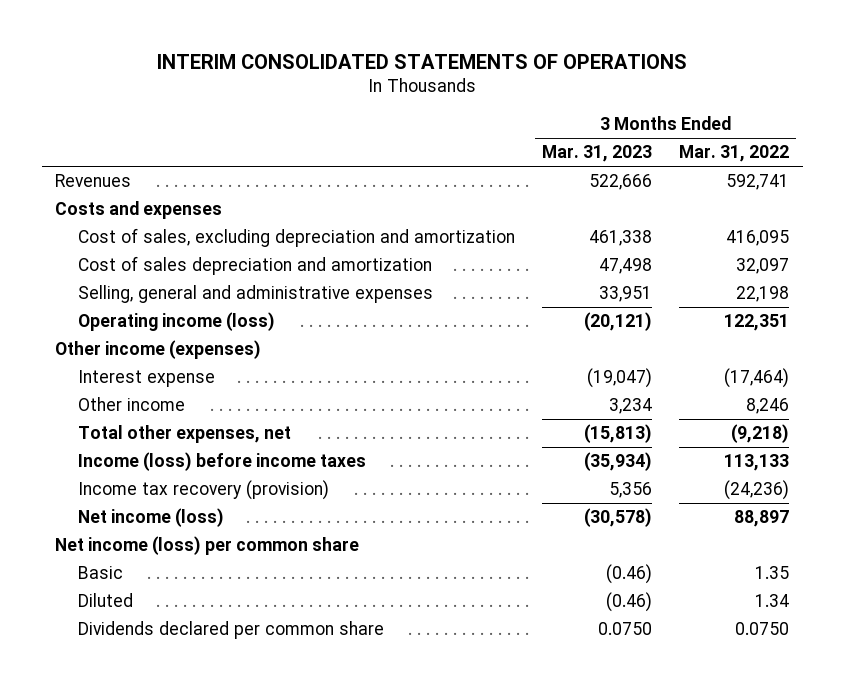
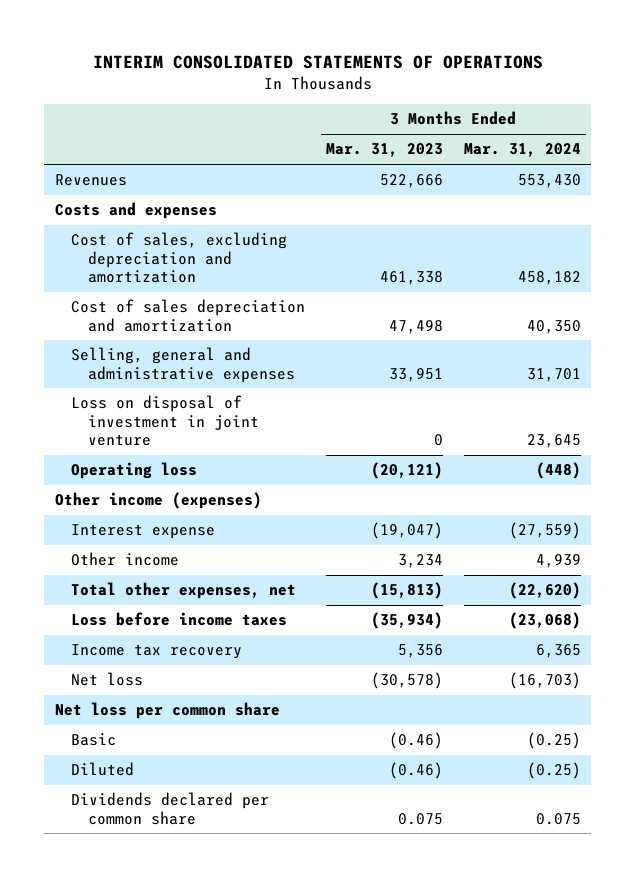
- | 3 Months Ended Mar. 31, 2023 | 3 Months Ended Mar. 31, 2022
+ | 3 Months Ended Mar. 31, 2023 | 3 Months Ended Mar. 31, 2024
- Operating income (loss) | (20,121) | 122,351
+ Loss on disposal of investment in joint venture | 0 | 23,645
+ Operating loss | (20,121) | (448)
- Income (loss) before income taxes | (35,934) | 113,133
- Income tax recovery (provision) | 5,356 | (24,236)
- Net income (loss) | (30,578) | 88,897
- Net income (loss) per common share
+ Loss before income taxes | (35,934) | (23,068)
+ Income tax recovery | 5,356 | 6,365
+ Net loss | (30,578) | (16,703)
+ Net loss per common share
- Dividends declared per common share | 0.0750 | 0.0750
+ Dividends declared per common share | 0.075 | 0.075

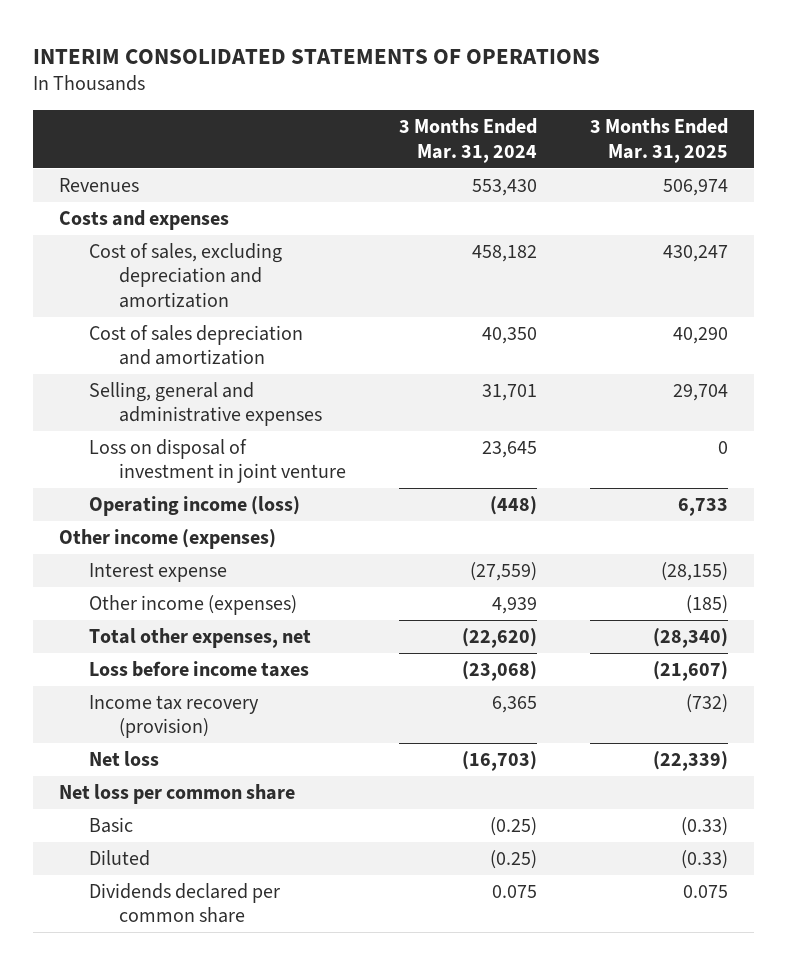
- | 3 Months Ended Mar. 31, 2023 | 3 Months Ended Mar. 31, 2024
+ | 3 Months Ended Mar. 31, 2024 | 3 Months Ended Mar. 31, 2025
- Operating loss | (20,121) | (448)
+ Operating income (loss) | (448) | 6,733
- Other income | 3,234 | 4,939
+ Other income (expenses) | 4,939 | (185)
- Income tax recovery | 5,356 | 6,365
+ Income tax recovery (provision) | 6,365 | (732)

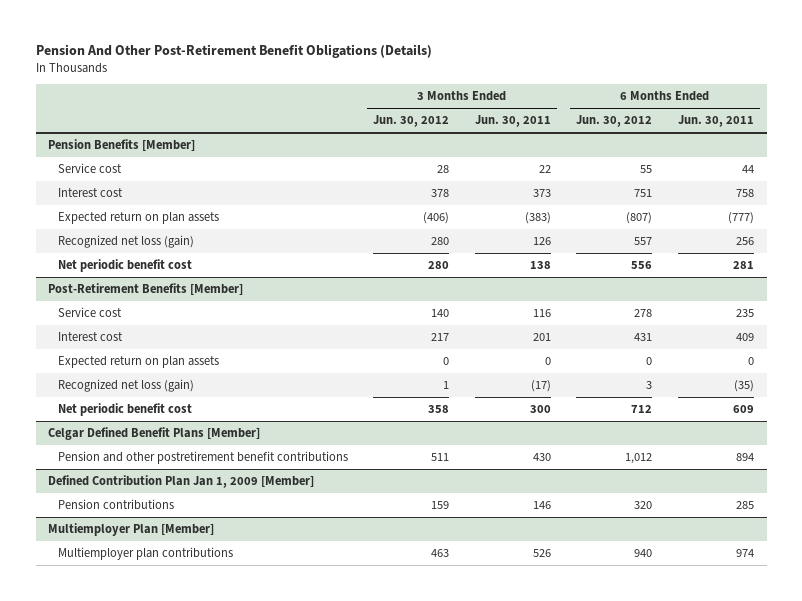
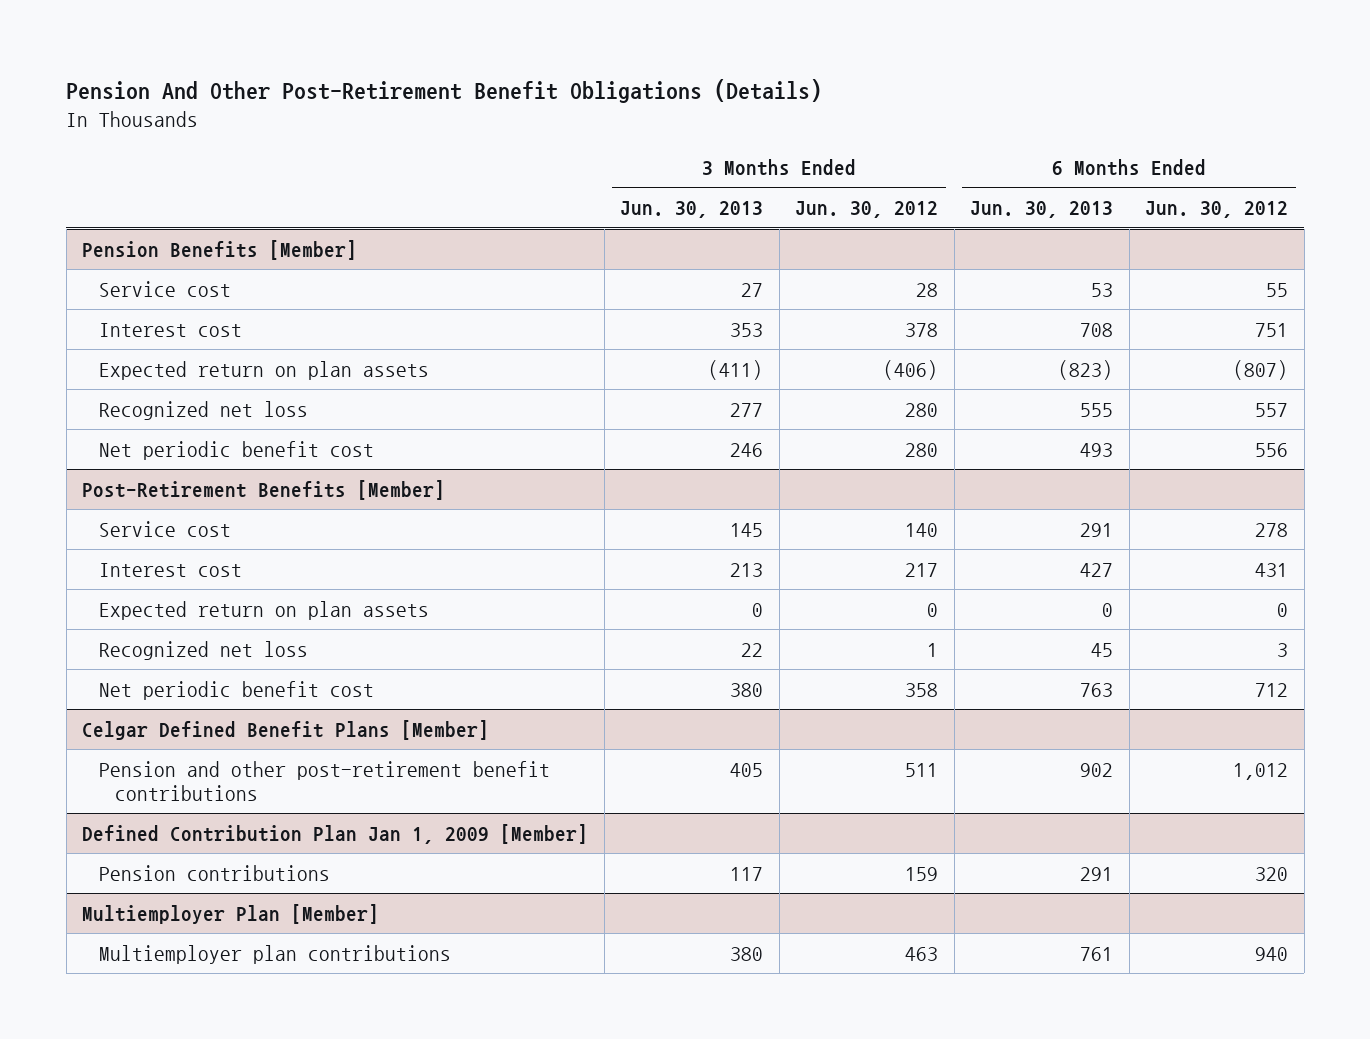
- | 3 Months Ended Jun. 30, 2012 | 3 Months Ended Jun. 30, 2011 | 6 Months Ended Jun. 30, 2012 | 6 Months Ended Jun. 30, 2011
+ | 3 Months Ended Jun. 30, 2013 | 3 Months Ended Jun. 30, 2012 | 6 Months Ended Jun. 30, 2013 | 6 Months Ended Jun. 30, 2012
@ Pension Benefits [Member]
- Recognized net loss (gain) | 280 | 126 | 557 | 256
+ Recognized net loss | 277 | 280 | 555 | 557
@ Post-Retirement Benefits [Member]
- Recognized net loss (gain) | 1 | (17) | 3 | (35)
+ Recognized net loss | 22 | 1 | 45 | 3
@ Celgar Defined Benefit Plans [Member]
- Pension and other postretirement benefit contributions | 511 | 430 | 1,012 | 894
+ Pension and other post-retirement benefit contributions | 405 | 511 | 902 | 1,012

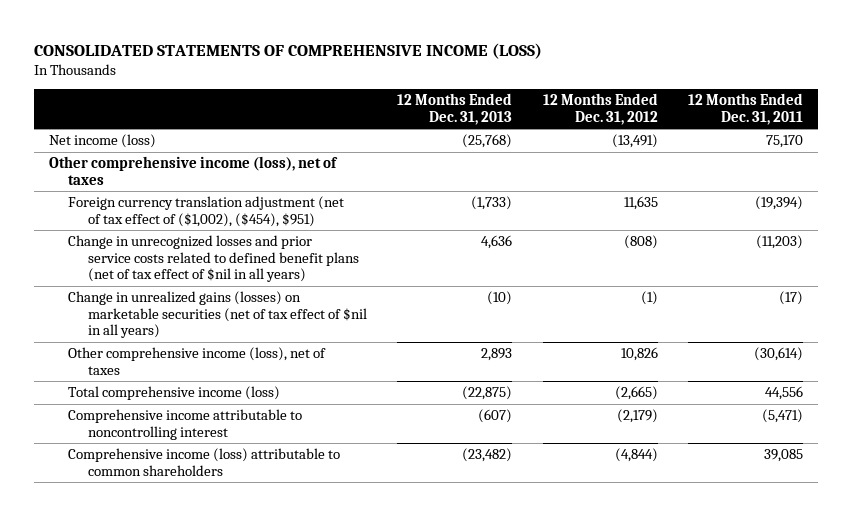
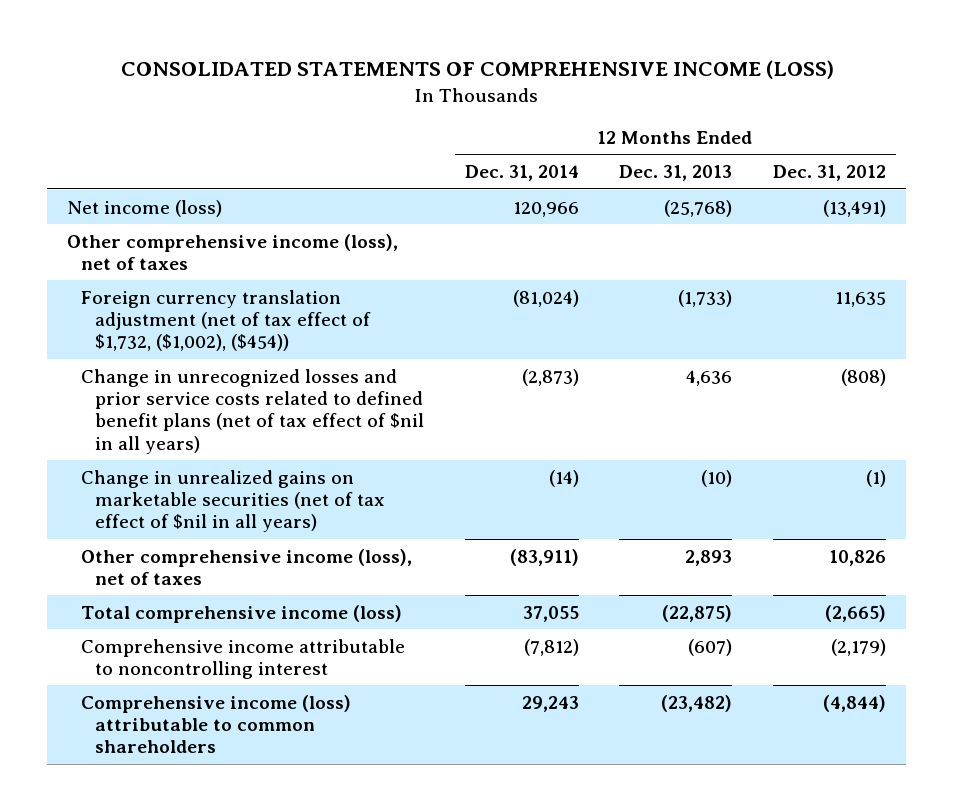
- | 12 Months Ended Dec. 31, 2013 | 12 Months Ended Dec. 31, 2012 | 12 Months Ended Dec. 31, 2011
+ | 12 Months Ended Dec. 31, 2014 | 12 Months Ended Dec. 31, 2013 | 12 Months Ended Dec. 31, 2012
- Foreign currency translation adjustment (net of tax effect of ($1,002), ($454), $951) | (1,733) | 11,635 | (19,394)
+ Foreign currency translation adjustment (net of tax effect of $1,732, ($1,002), ($454)) | (81,024) | (1,733) | 11,635
- Change in unrealized gains (losses) on marketable securities (net of tax effect of $nil in all years) | (10) | (1) | (17)
+ Change in unrealized gains on marketable securities (net of tax effect of $nil in all years) | (14) | (10) | (1)

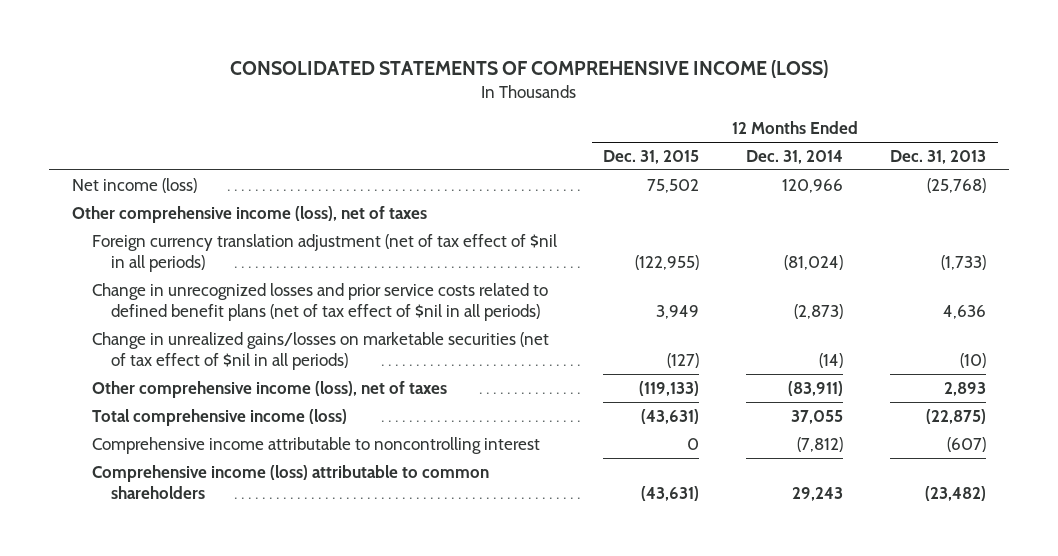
- | 12 Months Ended Dec. 31, 2014 | 12 Months Ended Dec. 31, 2013 | 12 Months Ended Dec. 31, 2012
+ | 12 Months Ended Dec. 31, 2015 | 12 Months Ended Dec. 31, 2014 | 12 Months Ended Dec. 31, 2013
- Foreign currency translation adjustment (net of tax effect of $1,732, ($1,002), ($454)) | (81,024) | (1,733) | 11,635
- Change in unrecognized losses and prior service costs related to defined benefit plans (net of tax effect of $nil in all years) | (2,873) | 4,636 | (808)
- Change in unrealized gains on marketable securities (net of tax effect of $nil in all years) | (14) | (10) | (1)
+ Foreign currency translation adjustment (net of tax effect of $nil in all periods) | (122,955) | (81,024) | (1,733)
+ Change in unrecognized losses and prior service costs related to defined benefit plans (net of tax effect of $nil in all periods) | 3,949 | (2,873) | 4,636
+ Change in unrealized gains/losses on marketable securities (net of tax effect of $nil in all periods) | (127) | (14) | (10)

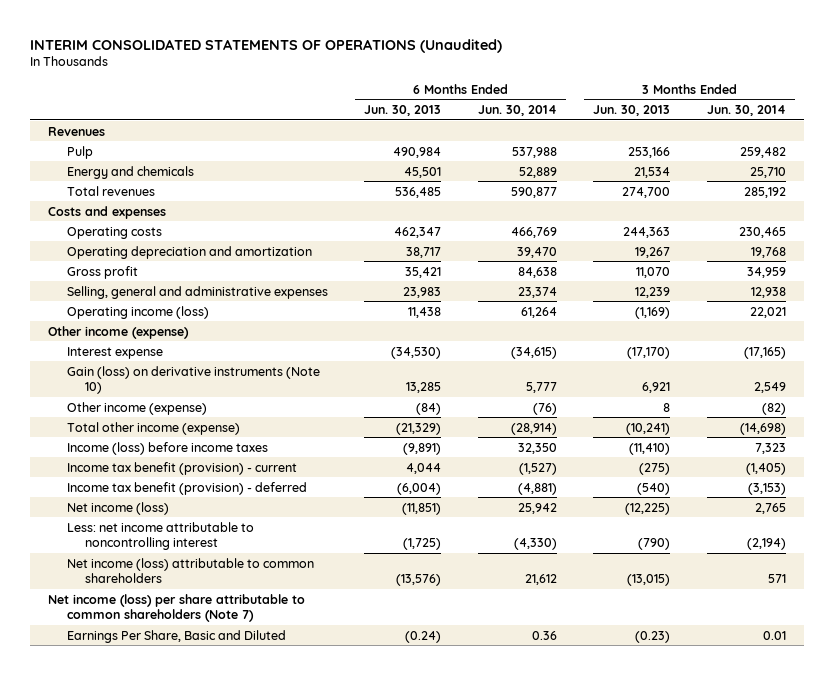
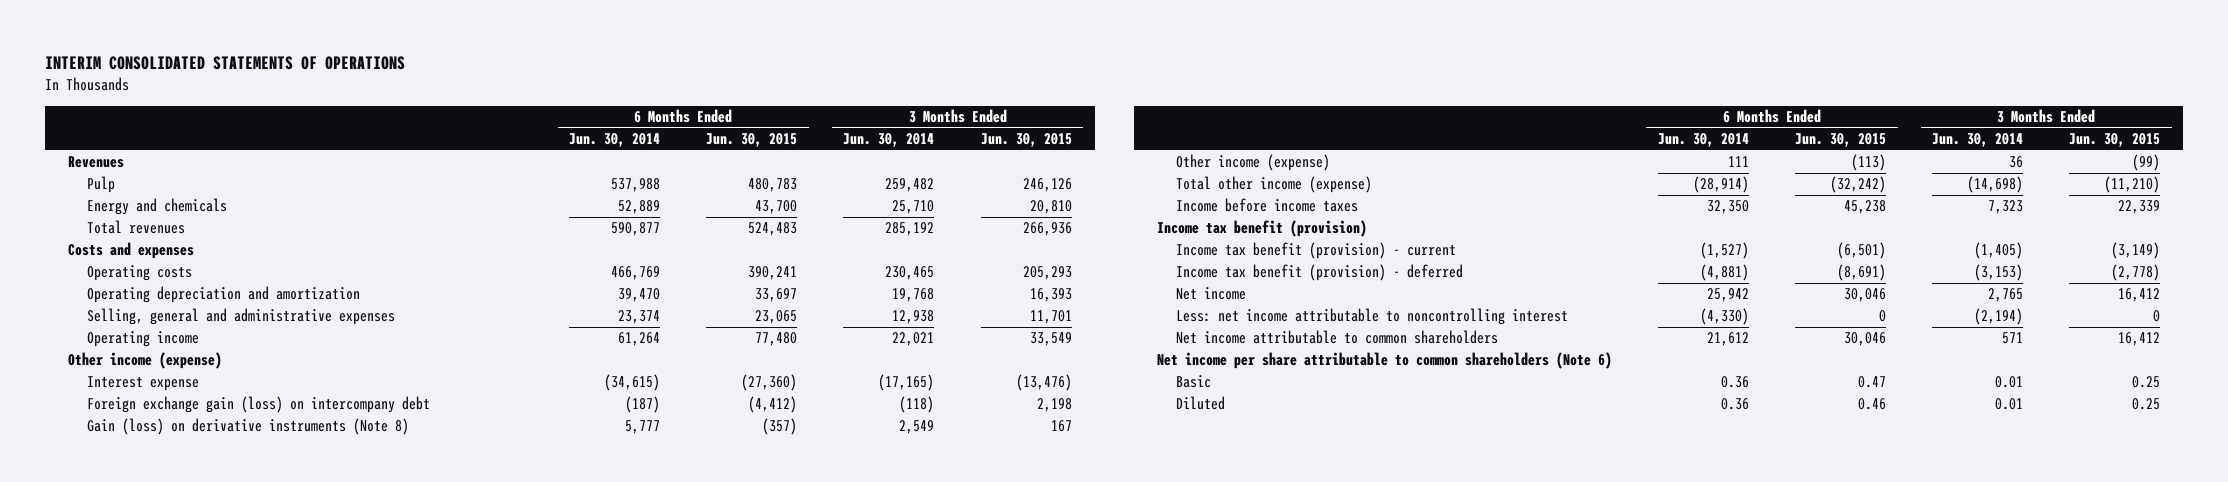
- INTERIM CONSOLIDATED STATEMENTS OF OPERATIONS (Unaudited)
+ INTERIM CONSOLIDATED STATEMENTS OF OPERATIONS
- | 6 Months Ended Jun. 30, 2013 | 6 Months Ended Jun. 30, 2014 | 3 Months Ended Jun. 30, 2013 | 3 Months Ended Jun. 30, 2014
+ | 6 Months Ended Jun. 30, 2014 | 6 Months Ended Jun. 30, 2015 | 3 Months Ended Jun. 30, 2014 | 3 Months Ended Jun. 30, 2015
- Gross profit | 35,421 | 84,638 | 11,070 | 34,959
- Operating income (loss) | 11,438 | 61,264 | (1,169) | 22,021
+ Operating income | 61,264 | 77,480 | 22,021 | 33,549
- Gain (loss) on derivative instruments (Note 10) | 13,285 | 5,777 | 6,921 | 2,549
- Other income (expense) | (84) | (76) | 8 | (82)
+ Foreign exchange gain (loss) on intercompany debt | (187) | (4,412) | (118) | 2,198
+ Gain (loss) on derivative instruments (Note 8) | 5,777 | (357) | 2,549 | 167
+ Other income (expense) | 111 | (113) | 36 | (99)
- Income (loss) before income taxes | (9,891) | 32,350 | (11,410) | 7,323
+ Income before income taxes | 32,350 | 45,238 | 7,323 | 22,339
+ Income tax benefit (provision)
- Net income (loss) | (11,851) | 25,942 | (12,225) | 2,765
+ Net income | 25,942 | 30,046 | 2,765 | 16,412
- Net income (loss) attributable to common shareholders | (13,576) | 21,612 | (13,015) | 571
- Net income (loss) per share attributable to common shareholders (Note 7)
- Earnings Per Share, Basic and Diluted | (0.24) | 0.36 | (0.23) | 0.01
+ Net income attributable to common shareholders | 21,612 | 30,046 | 571 | 16,412
+ Net income per share attributable to common shareholders (Note 6)
+ Basic | 0.36 | 0.47 | 0.01 | 0.25
+ Diluted | 0.36 | 0.46 | 0.01 | 0.25

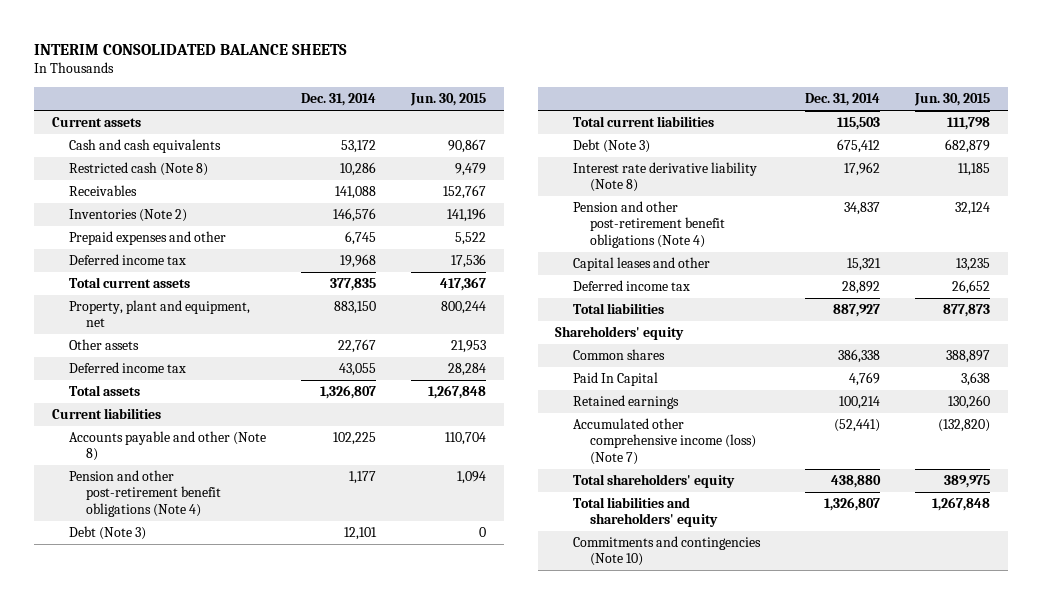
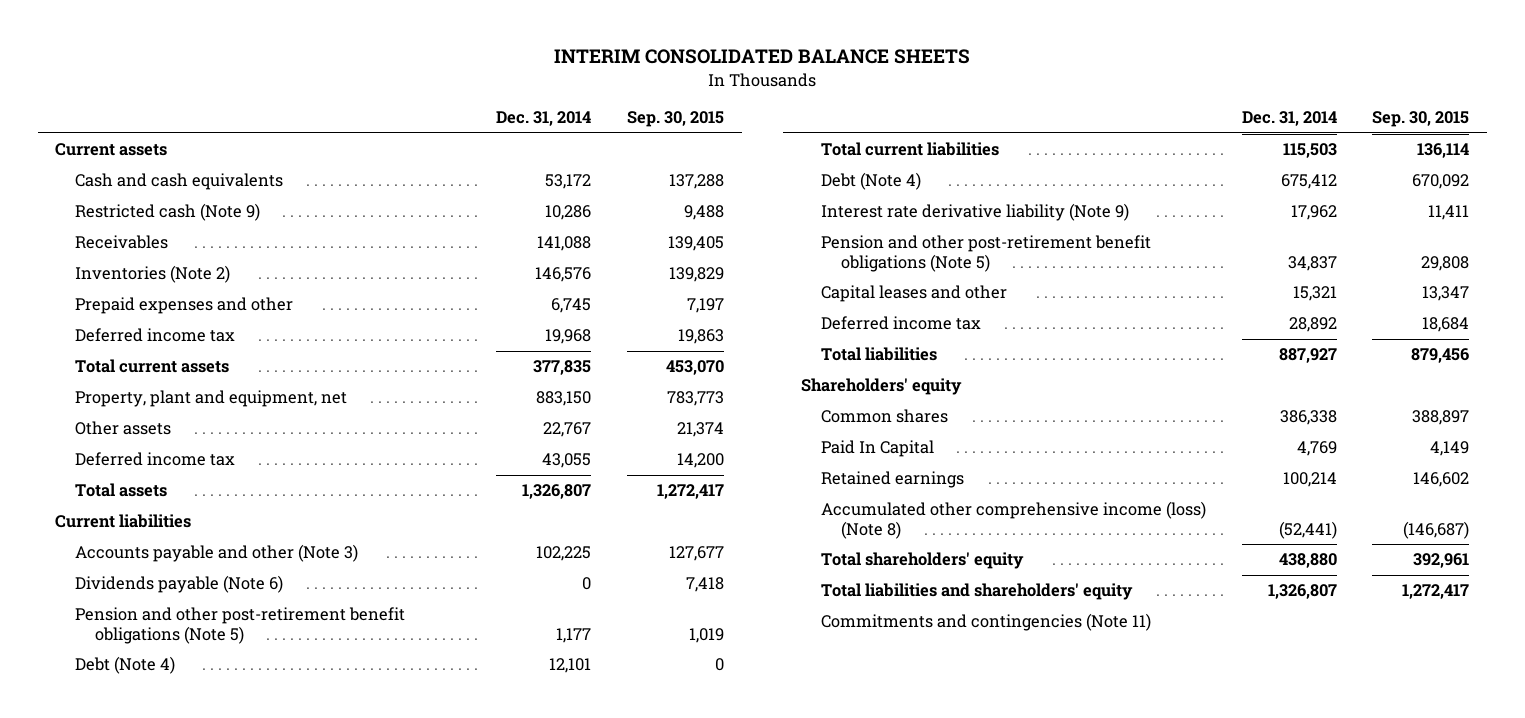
- | Dec. 31, 2014 | Jun. 30, 2015
+ | Dec. 31, 2014 | Sep. 30, 2015
- Restricted cash (Note 8) | 10,286 | 9,479
+ Restricted cash (Note 9) | 10,286 | 9,488
- Accounts payable and other (Note 8) | 102,225 | 110,704
- Pension and other post-retirement benefit obligations (Note 4) | 1,177 | 1,094
- Debt (Note 3) | 12,101 | 0
+ Accounts payable and other (Note 3) | 102,225 | 127,677
+ Dividends payable (Note 6) | 0 | 7,418
+ Pension and other post-retirement benefit obligations (Note 5) | 1,177 | 1,019
+ Debt (Note 4) | 12,101 | 0
- Debt (Note 3) | 675,412 | 682,879
- Interest rate derivative liability (Note 8) | 17,962 | 11,185
- Pension and other post-retirement benefit obligations (Note 4) | 34,837 | 32,124
+ Debt (Note 4) | 675,412 | 670,092
+ Interest rate derivative liability (Note 9) | 17,962 | 11,411
+ Pension and other post-retirement benefit obligations (Note 5) | 34,837 | 29,808
- Accumulated other comprehensive income (loss) (Note 7) | (52,441) | (132,820)
+ Accumulated other comprehensive income (loss) (Note 8) | (52,441) | (146,687)
- Commitments and contingencies (Note 10)
+ Commitments and contingencies (Note 11)

